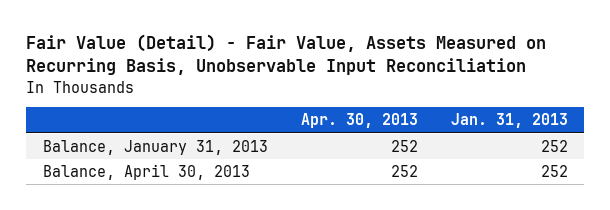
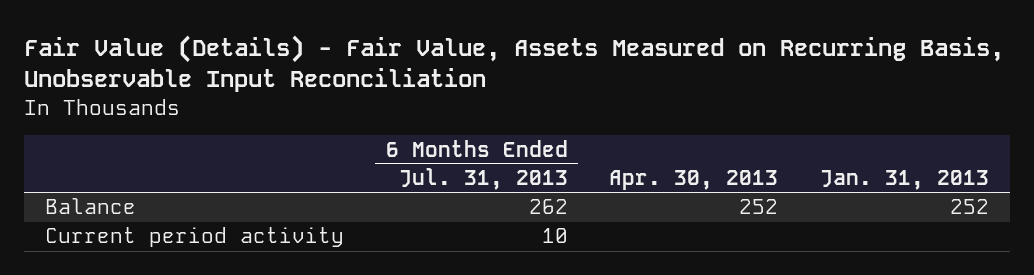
- Fair Value (Detail) - Fair Value, Assets Measured on Recurring Basis, Unobservable Input Reconciliation
+ Fair Value (Details) - Fair Value, Assets Measured on Recurring Basis, Unobservable Input Reconciliation
- | Apr. 30, 2013 | Jan. 31, 2013
+ | 6 Months Ended Jul. 31, 2013 | Apr. 30, 2013 | Jan. 31, 2013
- Balance, January 31, 2013 | 252 | 252
- Balance, April 30, 2013 | 252 | 252
+ Balance | 262 | 252 | 252
+ Current period activity | 10 | |

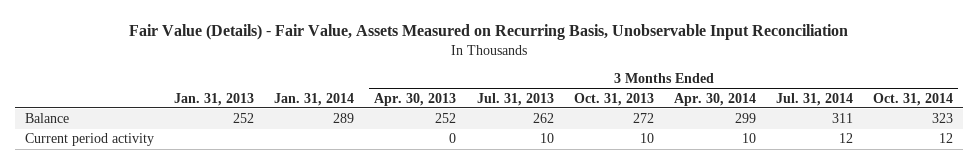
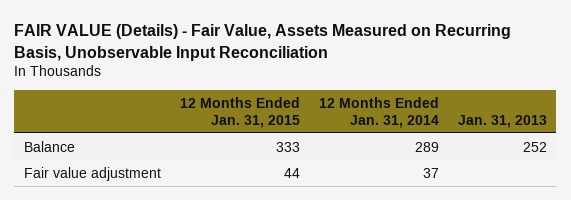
- Fair Value (Details) - Fair Value, Assets Measured on Recurring Basis, Unobservable Input Reconciliation
+ FAIR VALUE (Details) - Fair Value, Assets Measured on Recurring Basis, Unobservable Input Reconciliation
- | Jan. 31, 2013 | Jan. 31, 2014 | 3 Months Ended Apr. 30, 2013 | 3 Months Ended Jul. 31, 2013 | 3 Months Ended Oct. 31, 2013 | 3 Months Ended Apr. 30, 2014 | 3 Months Ended Jul. 31, 2014 | 3 Months Ended Oct. 31, 2014
+ | 12 Months Ended Jan. 31, 2015 | 12 Months Ended Jan. 31, 2014 | Jan. 31, 2013
- Current period activity | | | 0 | 10 | 10 | 10 | 12 | 12
+ Fair value adjustment | 44 | 37 |

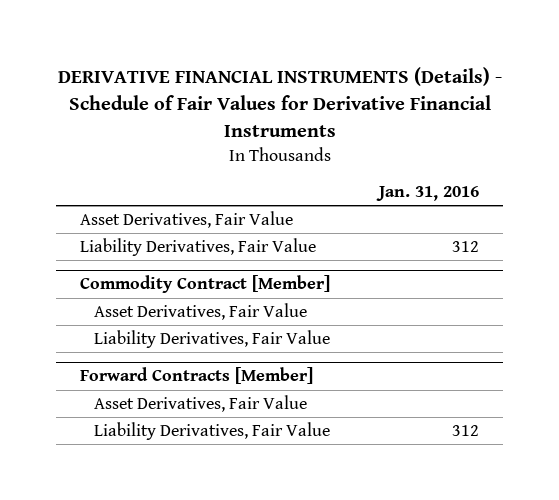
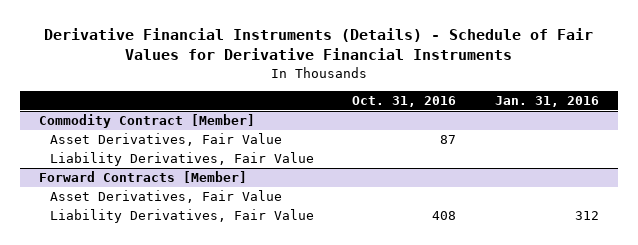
- DERIVATIVE FINANCIAL INSTRUMENTS (Details) - Schedule of Fair Values for Derivative Financial Instruments
+ Derivative Financial Instruments (Details) - Schedule of Fair Values for Derivative Financial Instruments
- | Jan. 31, 2016
+ | Oct. 31, 2016 | Jan. 31, 2016
- Asset Derivatives, Fair Value
- Liability Derivatives, Fair Value | 312

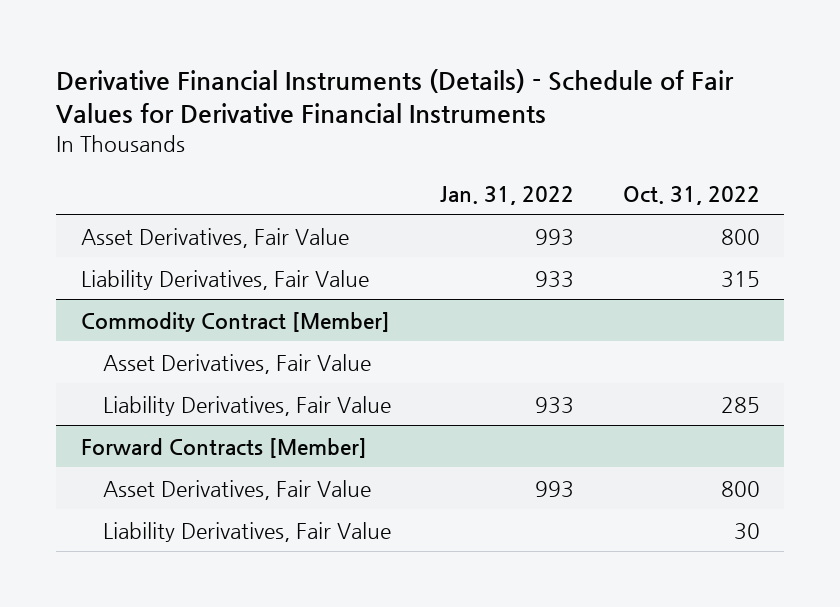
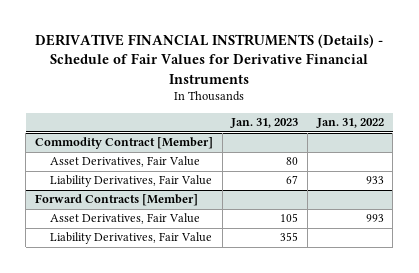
- Derivative Financial Instruments (Details) - Schedule of Fair Values for Derivative Financial Instruments
+ DERIVATIVE FINANCIAL INSTRUMENTS (Details) - Schedule of Fair Values for Derivative Financial Instruments
- | Jan. 31, 2022 | Oct. 31, 2022
+ | Jan. 31, 2023 | Jan. 31, 2022
- Asset Derivatives, Fair Value | 993 | 800
- Liability Derivatives, Fair Value | 933 | 315

